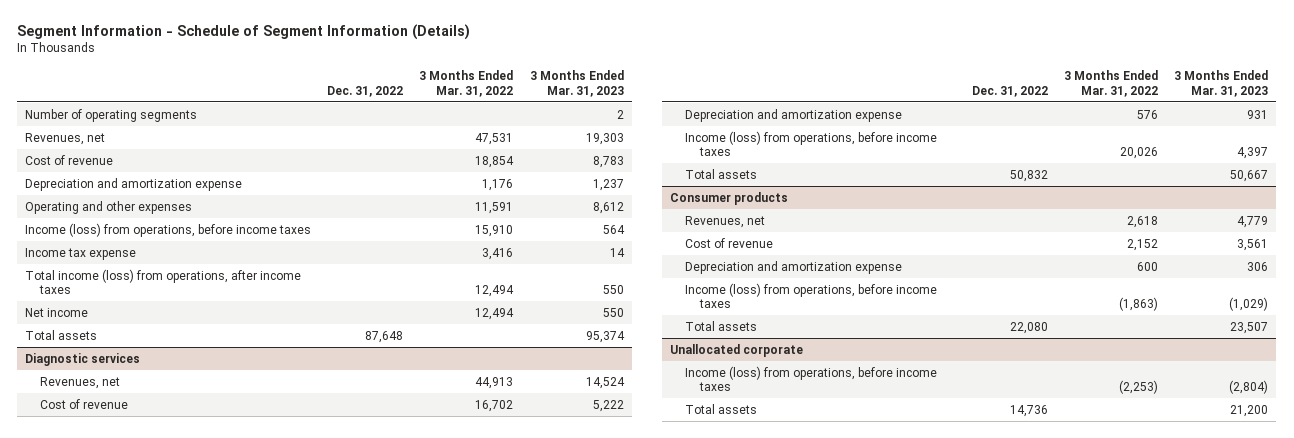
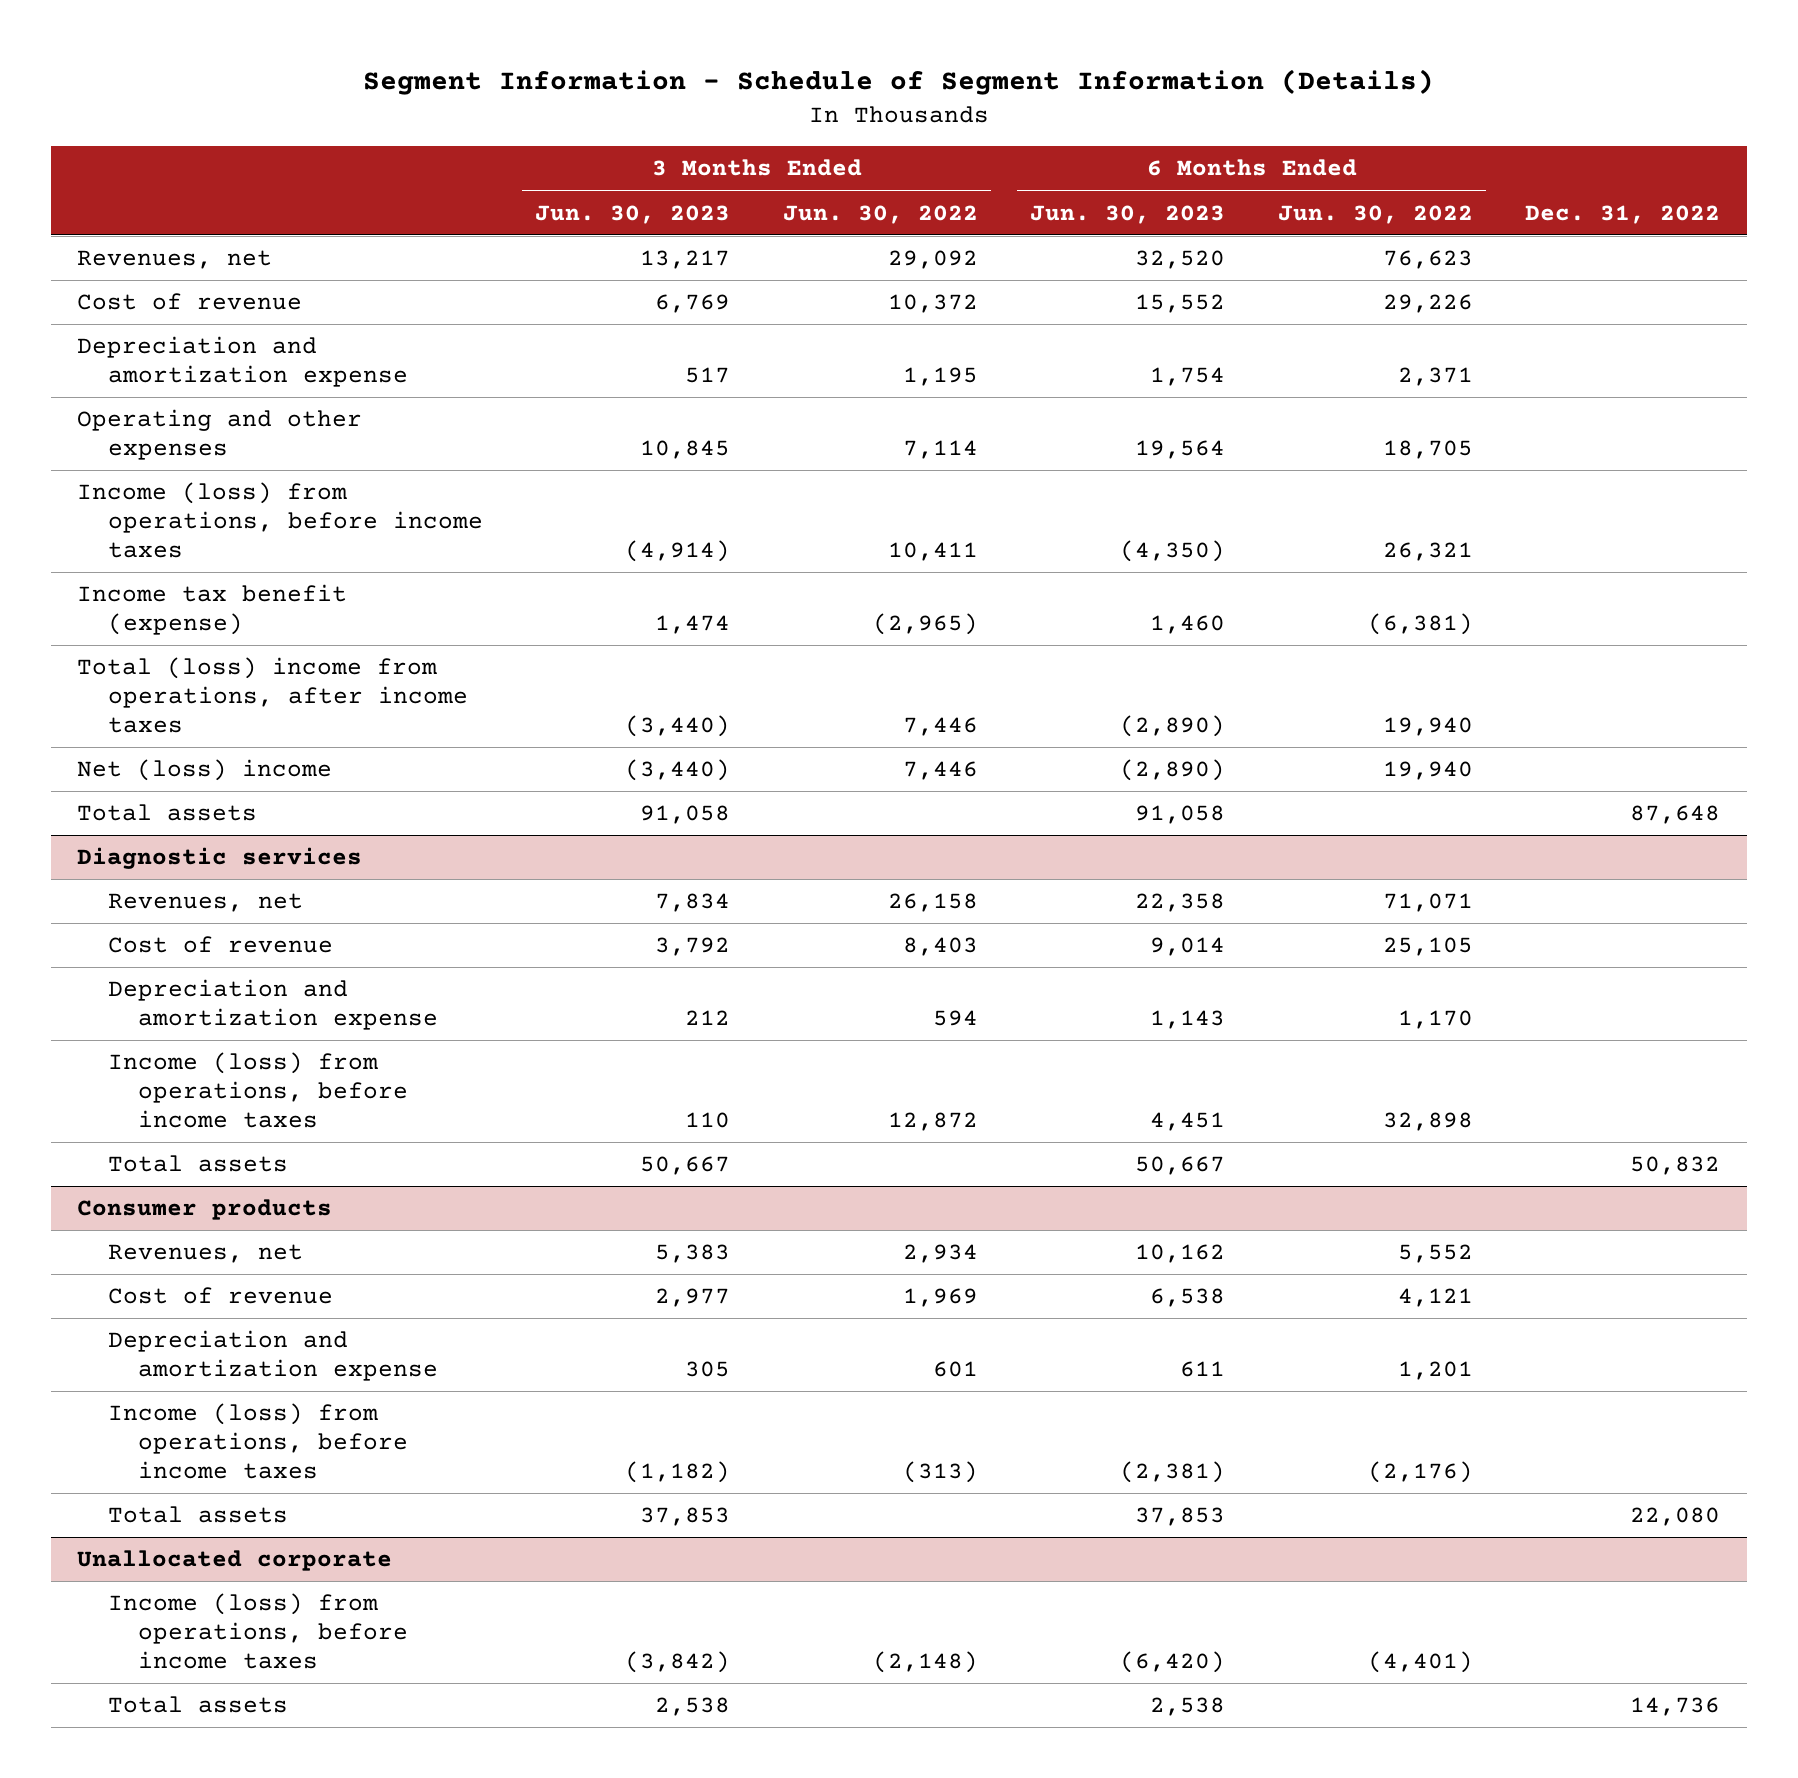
- | Dec. 31, 2022 | 3 Months Ended Mar. 31, 2022 | 3 Months Ended Mar. 31, 2023
+ | 3 Months Ended Jun. 30, 2023 | 3 Months Ended Jun. 30, 2022 | 6 Months Ended Jun. 30, 2023 | 6 Months Ended Jun. 30, 2022 | Dec. 31, 2022
- Number of operating segments | | | 2
- Income tax expense | | 3,416 | 14
- Total income (loss) from operations, after income taxes | | 12,494 | 550
- Net income | | 12,494 | 550
+ Income tax benefit (expense) | 1,474 | (2,965) | 1,460 | (6,381) |
+ Total (loss) income from operations, after income taxes | (3,440) | 7,446 | (2,890) | 19,940 |
+ Net (loss) income | (3,440) | 7,446 | (2,890) | 19,940 |

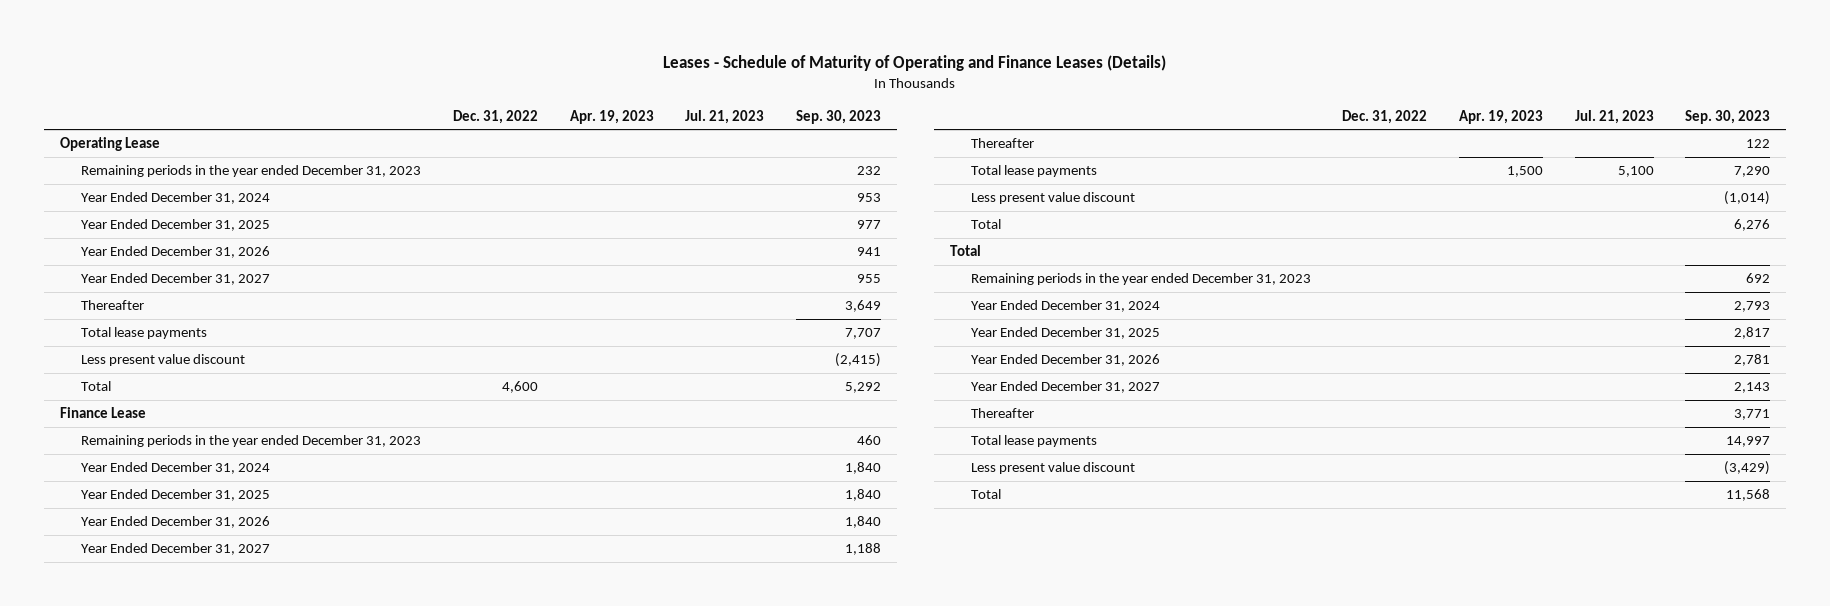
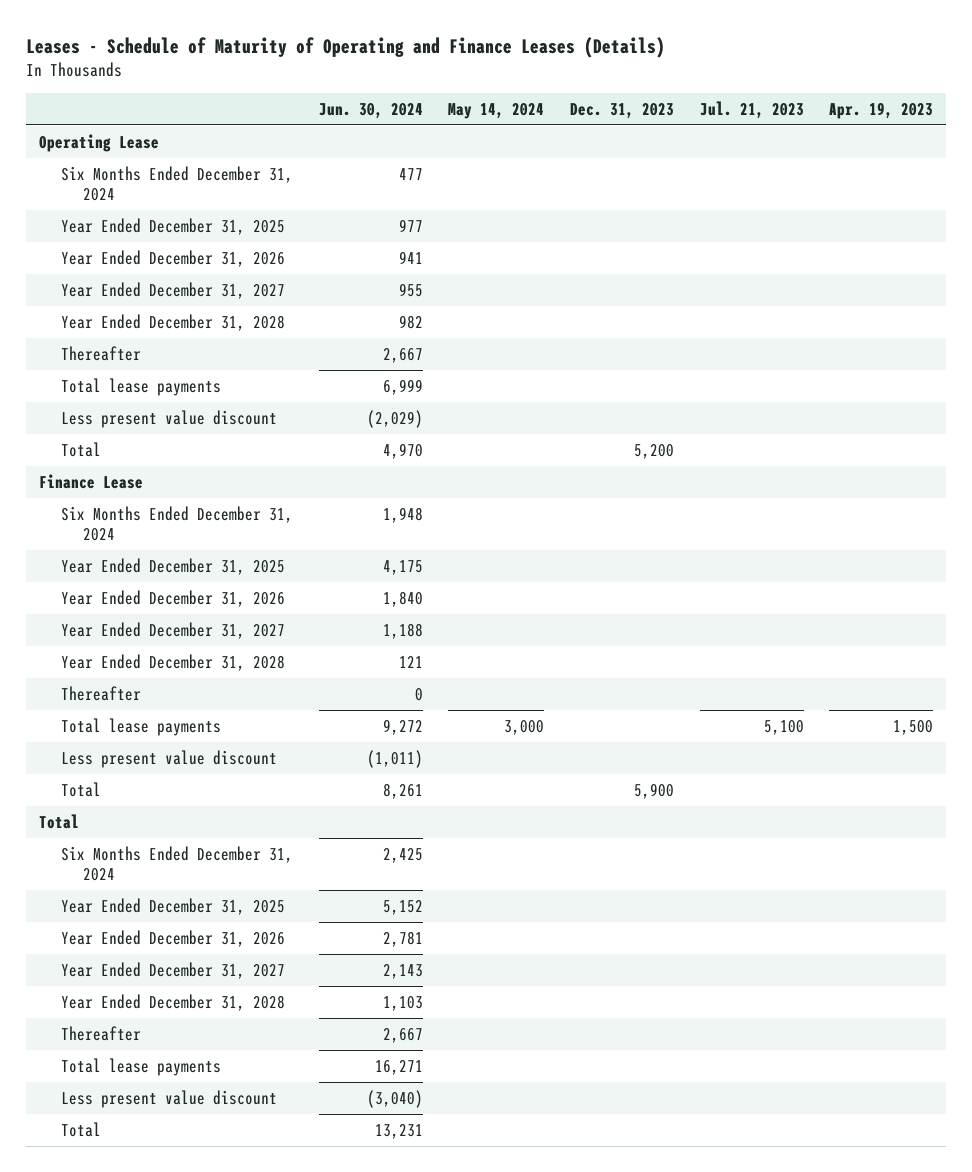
- | Dec. 31, 2022 | Apr. 19, 2023 | Jul. 21, 2023 | Sep. 30, 2023
+ | Jun. 30, 2024 | May 14, 2024 | Dec. 31, 2023 | Jul. 21, 2023 | Apr. 19, 2023
- Remaining periods in the year ended December 31, 2023 | | | | 232
- Year Ended December 31, 2024 | | | | 953
+ Six Months Ended December 31, 2024 | 477 | | | |
+ Year Ended December 31, 2028 | 982 | | | |
- Remaining periods in the year ended December 31, 2023 | | | | 460
- Year Ended December 31, 2024 | | | | 1,840
+ Six Months Ended December 31, 2024 | 1,948 | | | |
+ Year Ended December 31, 2028 | 121 | | | |
- Remaining periods in the year ended December 31, 2023 | | | | 692
- Year Ended December 31, 2024 | | | | 2,793
+ Six Months Ended December 31, 2024 | 2,425 | | | |
+ Year Ended December 31, 2028 | 1,103 | | | |

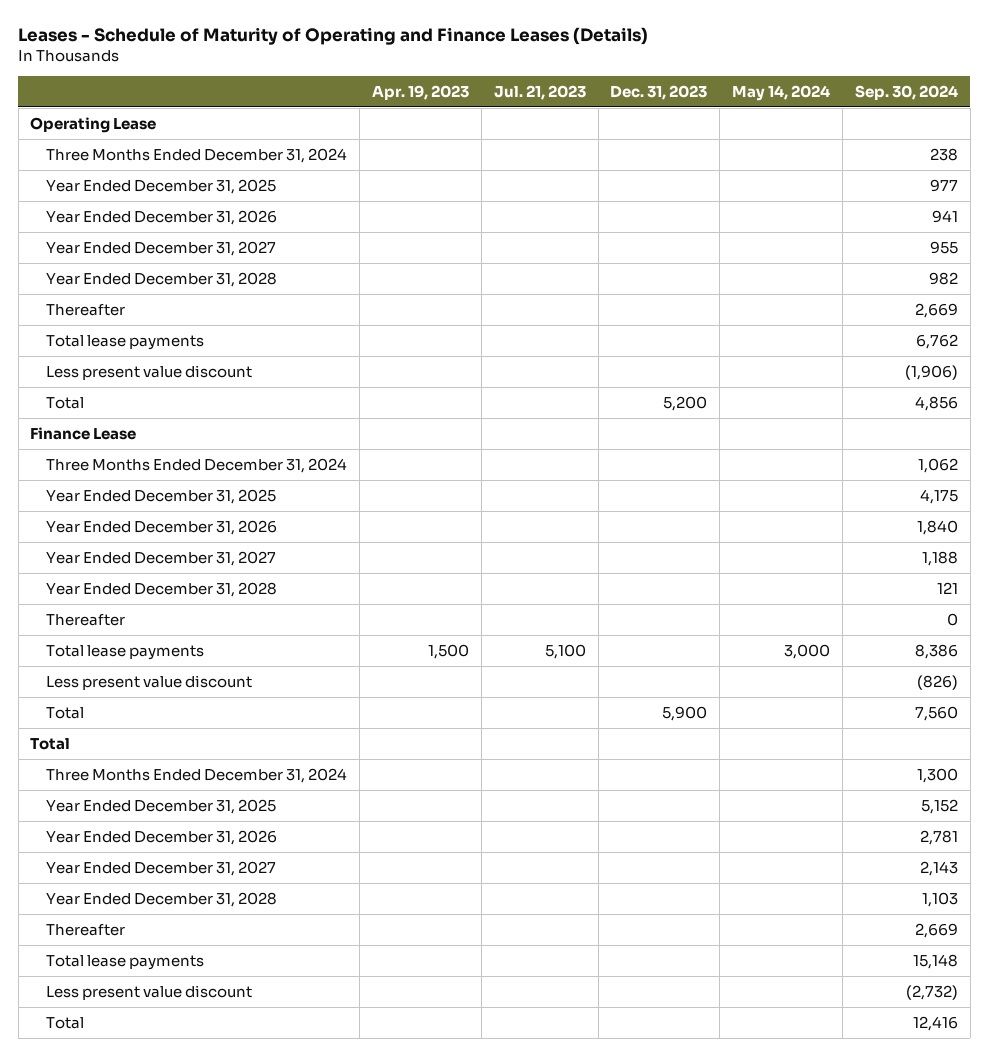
- | Jun. 30, 2024 | May 14, 2024 | Dec. 31, 2023 | Jul. 21, 2023 | Apr. 19, 2023
+ | Apr. 19, 2023 | Jul. 21, 2023 | Dec. 31, 2023 | May 14, 2024 | Sep. 30, 2024
- Six Months Ended December 31, 2024 | 477 | | | |
+ Three Months Ended December 31, 2024 | | | | | 238
- Six Months Ended December 31, 2024 | 1,948 | | | |
+ Three Months Ended December 31, 2024 | | | | | 1,062
- Six Months Ended December 31, 2024 | 2,425 | | | |
+ Three Months Ended December 31, 2024 | | | | | 1,300

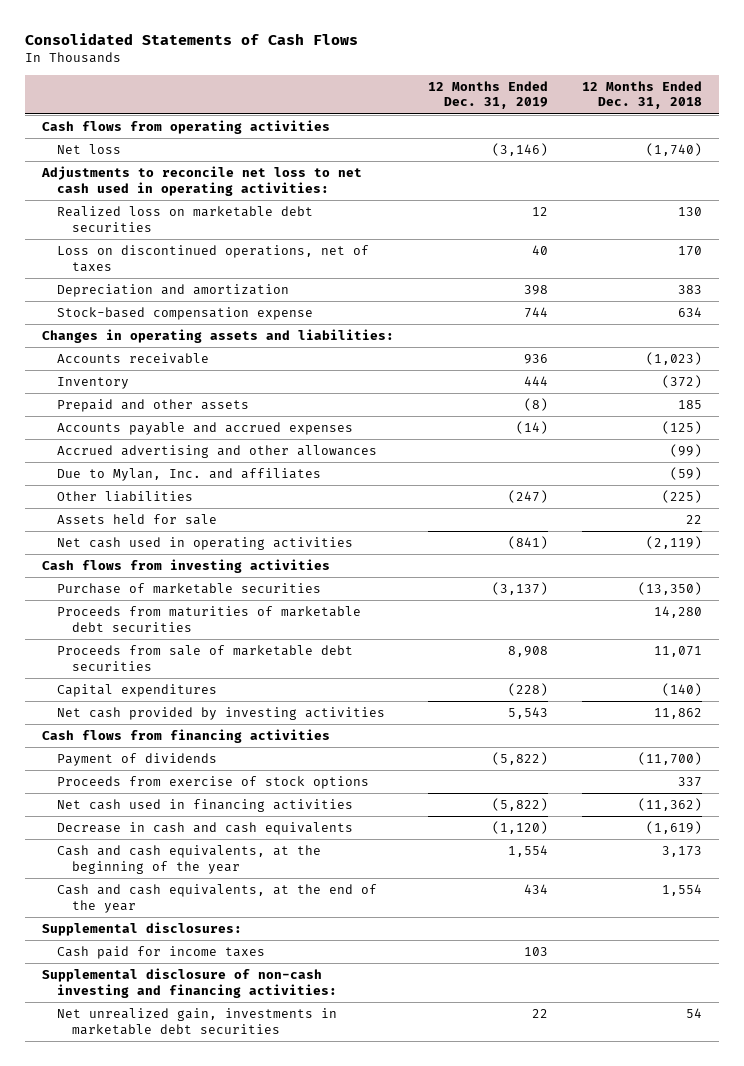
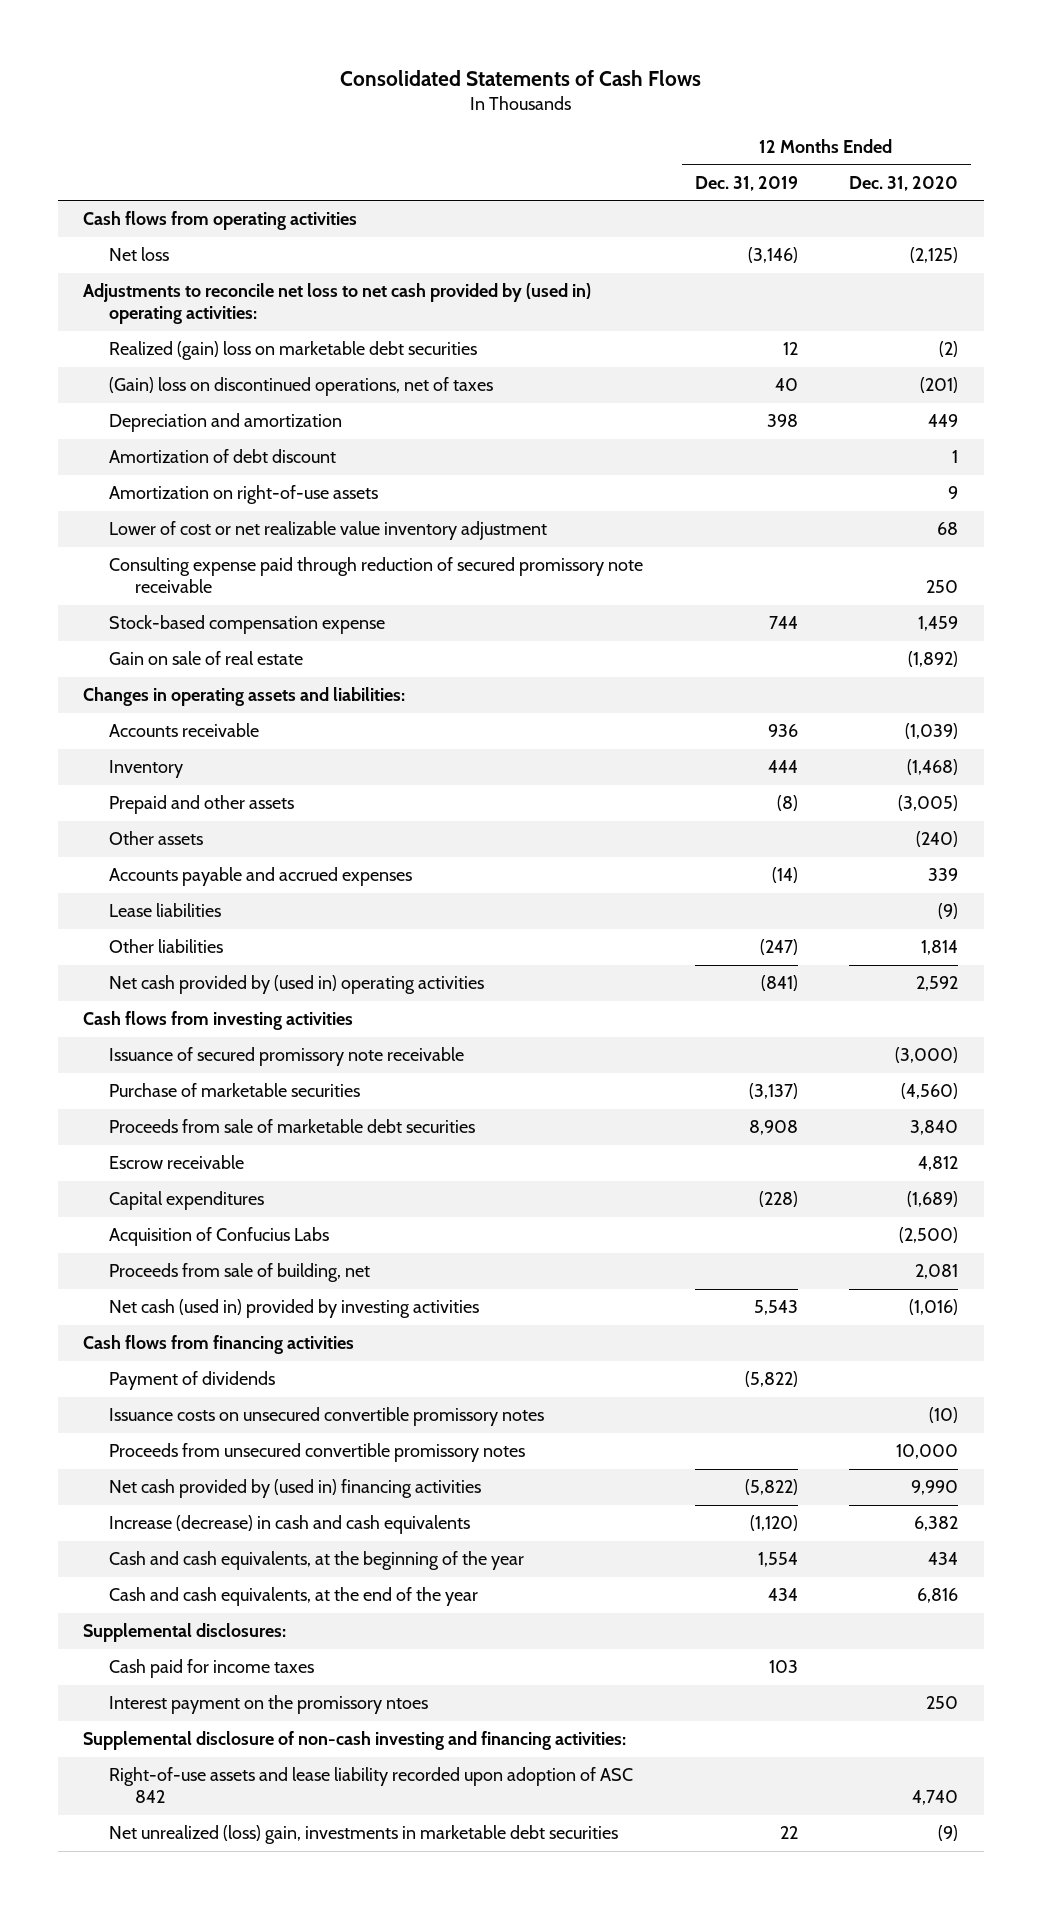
- | 12 Months Ended Dec. 31, 2019 | 12 Months Ended Dec. 31, 2018
+ | 12 Months Ended Dec. 31, 2019 | 12 Months Ended Dec. 31, 2020
- Adjustments to reconcile net loss to net cash used in operating activities:
- Realized loss on marketable debt securities | 12 | 130
- Loss on discontinued operations, net of taxes | 40 | 170
+ Adjustments to reconcile net loss to net cash provided by (used in) operating activities:
+ Realized (gain) loss on marketable debt securities | 12 | (2)
+ (Gain) loss on discontinued operations, net of taxes | 40 | (201)
+ Amortization of debt discount | | 1
+ Amortization on right-of-use assets | | 9
+ Lower of cost or net realizable value inventory adjustment | | 68
+ Consulting expense paid through reduction of secured promissory note receivable | | 250
+ Gain on sale of real estate | | (1,892)
+ Other assets | | (240)
- Accrued advertising and other allowances | | (99)
- Due to Mylan, Inc. and affiliates | | (59)
+ Lease liabilities | | (9)
- Assets held for sale | | 22
- Net cash used in operating activities | (841) | (2,119)
+ Net cash provided by (used in) operating activities | (841) | 2,592
+ Issuance of secured promissory note receivable | | (3,000)
- Proceeds from maturities of marketable debt securities | | 14,280
+ Escrow receivable | | 4,812
- Net cash provided by investing activities | 5,543 | 11,862
+ Acquisition of Confucius Labs | | (2,500)
+ Proceeds from sale of building, net | | 2,081
+ Net cash (used in) provided by investing activities | 5,543 | (1,016)
- Proceeds from exercise of stock options | | 337
- Net cash used in financing activities | (5,822) | (11,362)
- Decrease in cash and cash equivalents | (1,120) | (1,619)
+ Issuance costs on unsecured convertible promissory notes | | (10)
+ Proceeds from unsecured convertible promissory notes | | 10,000
+ Net cash provided by (used in) financing activities | (5,822) | 9,990
+ Increase (decrease) in cash and cash equivalents | (1,120) | 6,382
+ Interest payment on the promissory ntoes | | 250
- Net unrealized gain, investments in marketable debt securities | 22 | 54
+ Right-of-use assets and lease liability recorded upon adoption of ASC 842 | | 4,740
+ Net unrealized (loss) gain, investments in marketable debt securities | 22 | (9)

